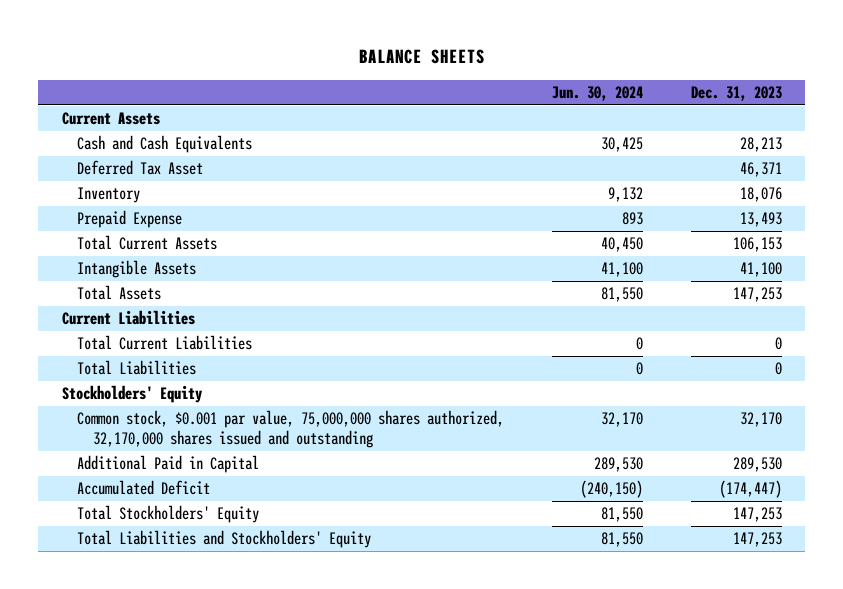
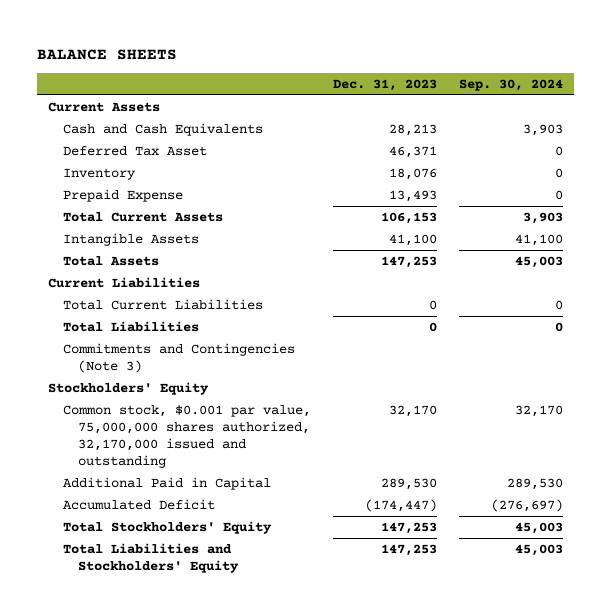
- | Jun. 30, 2024 | Dec. 31, 2023
+ | Dec. 31, 2023 | Sep. 30, 2024
+ Commitments and Contingencies (Note 3)
- Common stock, $0.001 par value, 75,000,000 shares authorized, 32,170,000 shares issued and outstanding | 32,170 | 32,170
+ Common stock, $0.001 par value, 75,000,000 shares authorized, 32,170,000 issued and outstanding | 32,170 | 32,170

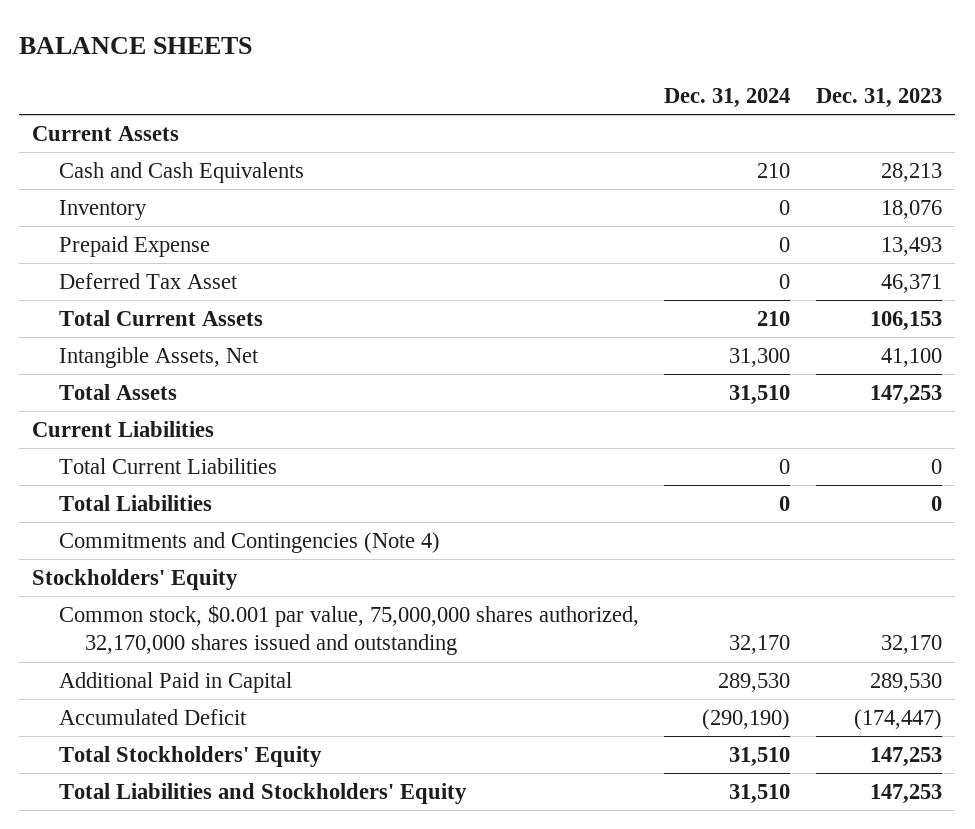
- | Dec. 31, 2023 | Sep. 30, 2024
+ | Dec. 31, 2024 | Dec. 31, 2023
moved down: Deferred Tax Asset | 0 | 46,371
- Intangible Assets | 41,100 | 41,100
+ Intangible Assets, Net | 31,300 | 41,100
- Commitments and Contingencies (Note 3)
+ Commitments and Contingencies (Note 4)
- Common stock, $0.001 par value, 75,000,000 shares authorized, 32,170,000 issued and outstanding | 32,170 | 32,170
+ Common stock, $0.001 par value, 75,000,000 shares authorized, 32,170,000 shares issued and outstanding | 32,170 | 32,170

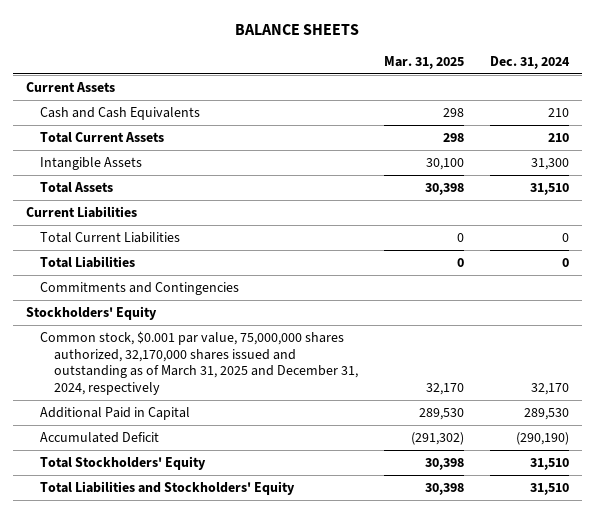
- | Dec. 31, 2024 | Dec. 31, 2023
+ | Mar. 31, 2025 | Dec. 31, 2024
- Inventory | 0 | 18,076
- Prepaid Expense | 0 | 13,493
- Deferred Tax Asset | 0 | 46,371
- Intangible Assets, Net | 31,300 | 41,100
+ Intangible Assets | 30,100 | 31,300
- Commitments and Contingencies (Note 4)
+ Commitments and Contingencies
- Common stock, $0.001 par value, 75,000,000 shares authorized, 32,170,000 shares issued and outstanding | 32,170 | 32,170
+ Common stock, $0.001 par value, 75,000,000 shares authorized, 32,170,000 shares issued and outstanding as of March 31, 2025 and December 31, 2024, respectively | 32,170 | 32,170

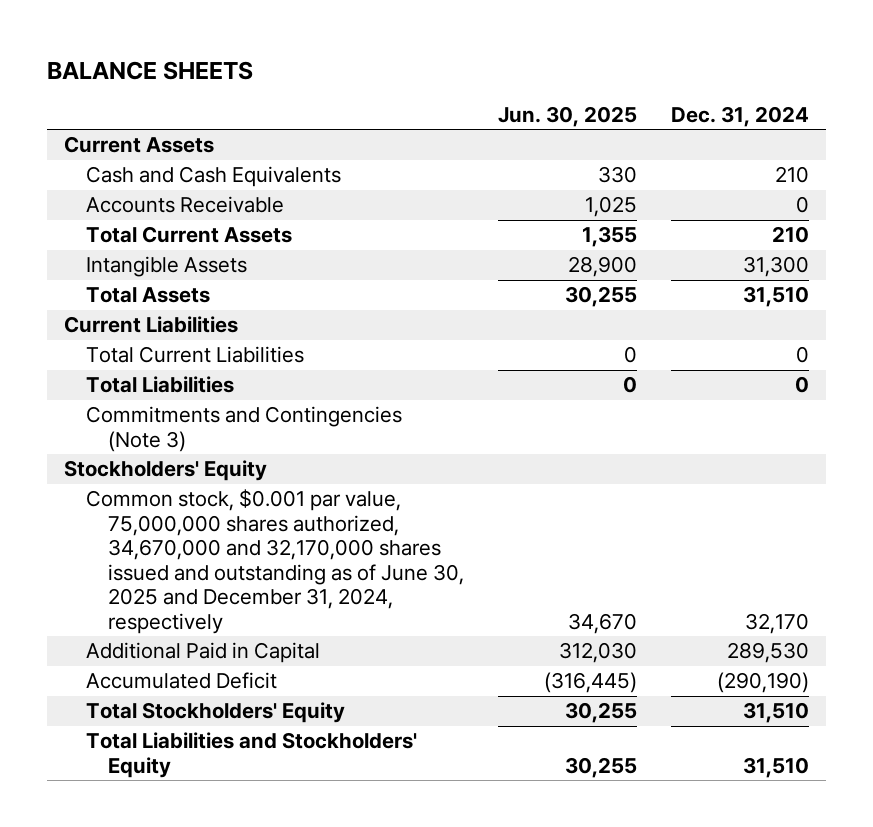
- | Mar. 31, 2025 | Dec. 31, 2024
+ | Jun. 30, 2025 | Dec. 31, 2024
+ Accounts Receivable | 1,025 | 0
- Commitments and Contingencies
+ Commitments and Contingencies (Note 3)
- Common stock, $0.001 par value, 75,000,000 shares authorized, 32,170,000 shares issued and outstanding as of March 31, 2025 and December 31, 2024, respectively | 32,170 | 32,170
+ Common stock, $0.001 par value, 75,000,000 shares authorized, 34,670,000 and 32,170,000 shares issued and outstanding as of June 30, 2025 and December 31, 2024, respectively | 34,670 | 32,170

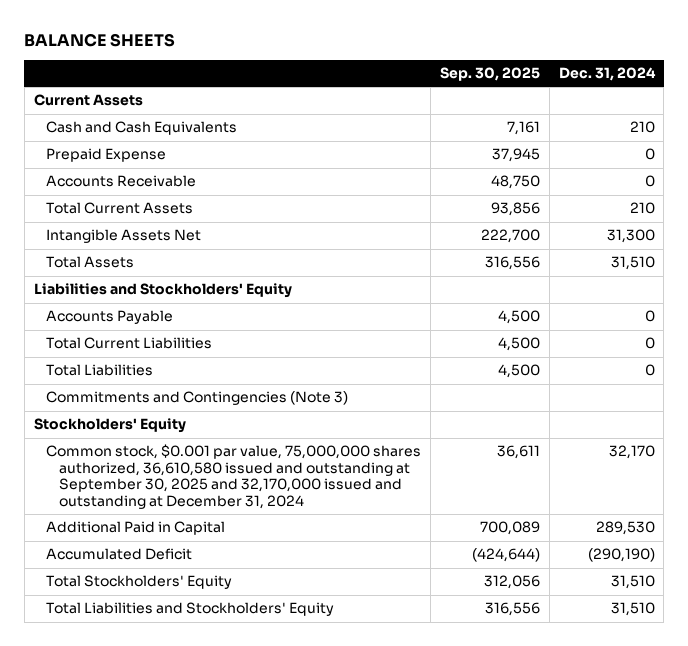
- | Jun. 30, 2025 | Dec. 31, 2024
+ | Sep. 30, 2025 | Dec. 31, 2024
+ Prepaid Expense | 37,945 | 0
- Intangible Assets | 28,900 | 31,300
+ Intangible Assets Net | 222,700 | 31,300
- Current Liabilities
+ Liabilities and Stockholders' Equity
+ Accounts Payable | 4,500 | 0
- Common stock, $0.001 par value, 75,000,000 shares authorized, 34,670,000 and 32,170,000 shares issued and outstanding as of June 30, 2025 and December 31, 2024, respectively | 34,670 | 32,170
+ Common stock, $0.001 par value, 75,000,000 shares authorized, 36,610,580 issued and outstanding at September 30, 2025 and 32,170,000 issued and outstanding at December 31, 2024 | 36,611 | 32,170

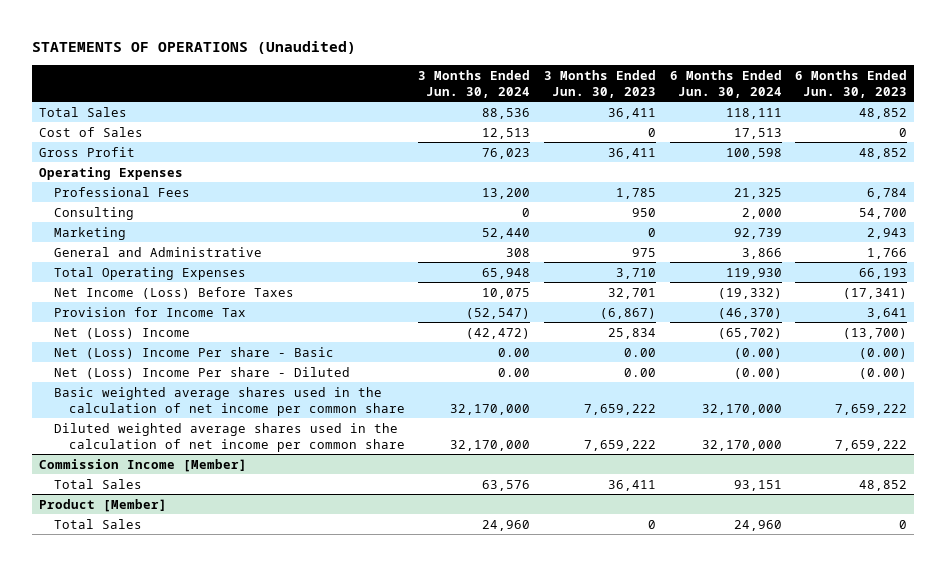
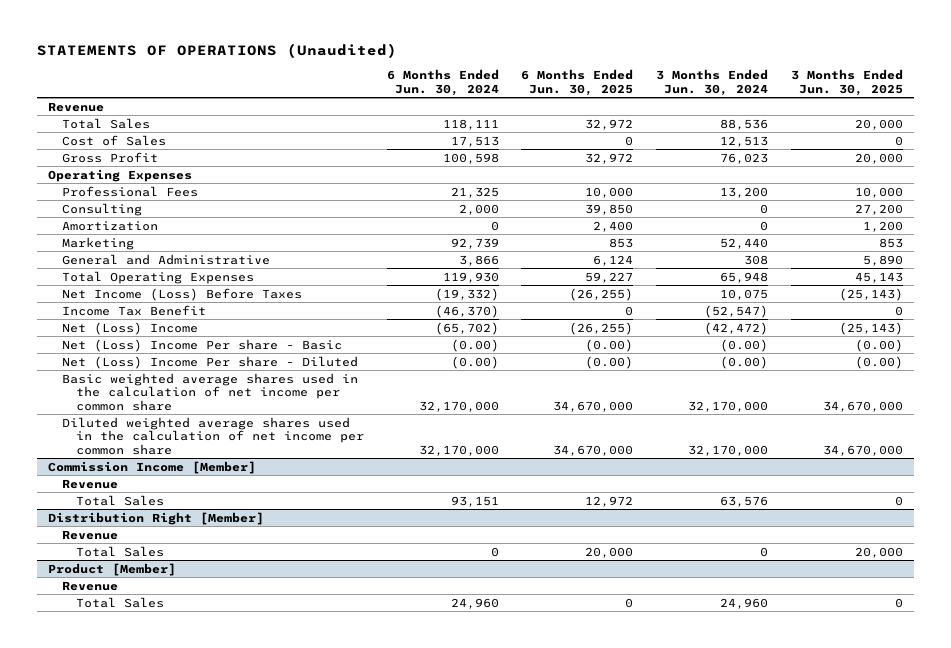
- | 3 Months Ended Jun. 30, 2024 | 3 Months Ended Jun. 30, 2023 | 6 Months Ended Jun. 30, 2024 | 6 Months Ended Jun. 30, 2023
+ | 6 Months Ended Jun. 30, 2024 | 6 Months Ended Jun. 30, 2025 | 3 Months Ended Jun. 30, 2024 | 3 Months Ended Jun. 30, 2025
+ Revenue
+ Amortization | 0 | 2,400 | 0 | 1,200
- Provision for Income Tax | (52,547) | (6,867) | (46,370) | 3,641
+ Income Tax Benefit | (46,370) | 0 | (52,547) | 0
- Net (Loss) Income Per share - Basic | 0.00 | 0.00 | (0.00) | (0.00)
- Net (Loss) Income Per share - Diluted | 0.00 | 0.00 | (0.00) | (0.00)
+ Net (Loss) Income Per share - Basic | (0.00) | (0.00) | (0.00) | (0.00)
+ Net (Loss) Income Per share - Diluted | (0.00) | (0.00) | (0.00) | (0.00)
@ Commission Income [Member]
+ Revenue
+ Distribution Right [Member]
+ Revenue
+ Total Sales | 0 | 20,000 | 0 | 20,000
@ Product [Member]
+ Revenue

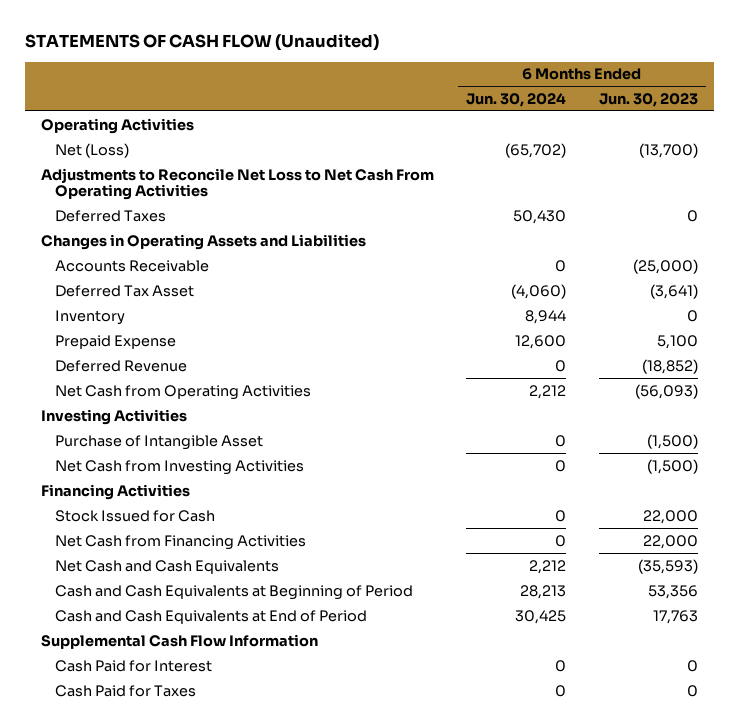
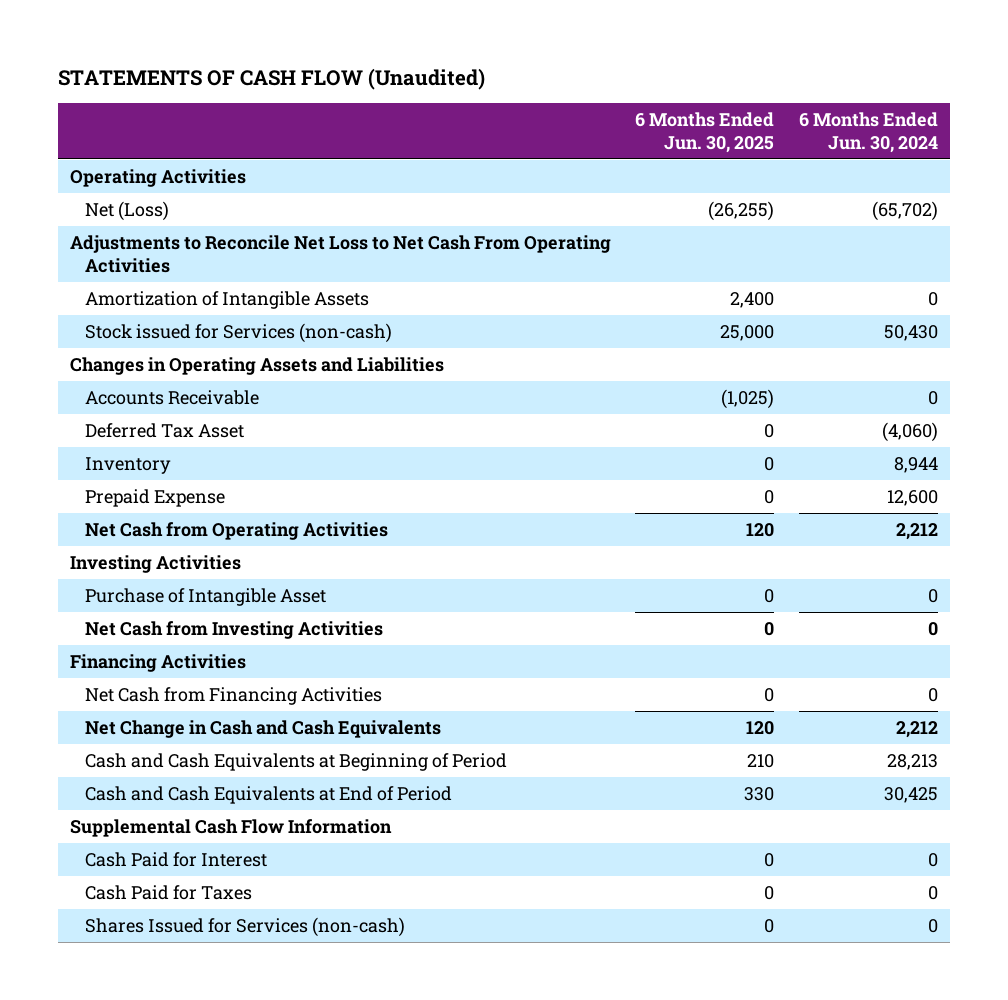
- | 6 Months Ended Jun. 30, 2024 | 6 Months Ended Jun. 30, 2023
+ | 6 Months Ended Jun. 30, 2025 | 6 Months Ended Jun. 30, 2024
- Deferred Taxes | 50,430 | 0
+ Amortization of Intangible Assets | 2,400 | 0
+ Stock issued for Services (non-cash) | 25,000 | 50,430
- Deferred Revenue | 0 | (18,852)
- Stock Issued for Cash | 0 | 22,000
- Net Cash and Cash Equivalents | 2,212 | (35,593)
+ Net Change in Cash and Cash Equivalents | 120 | 2,212
+ Shares Issued for Services (non-cash) | 0 | 0

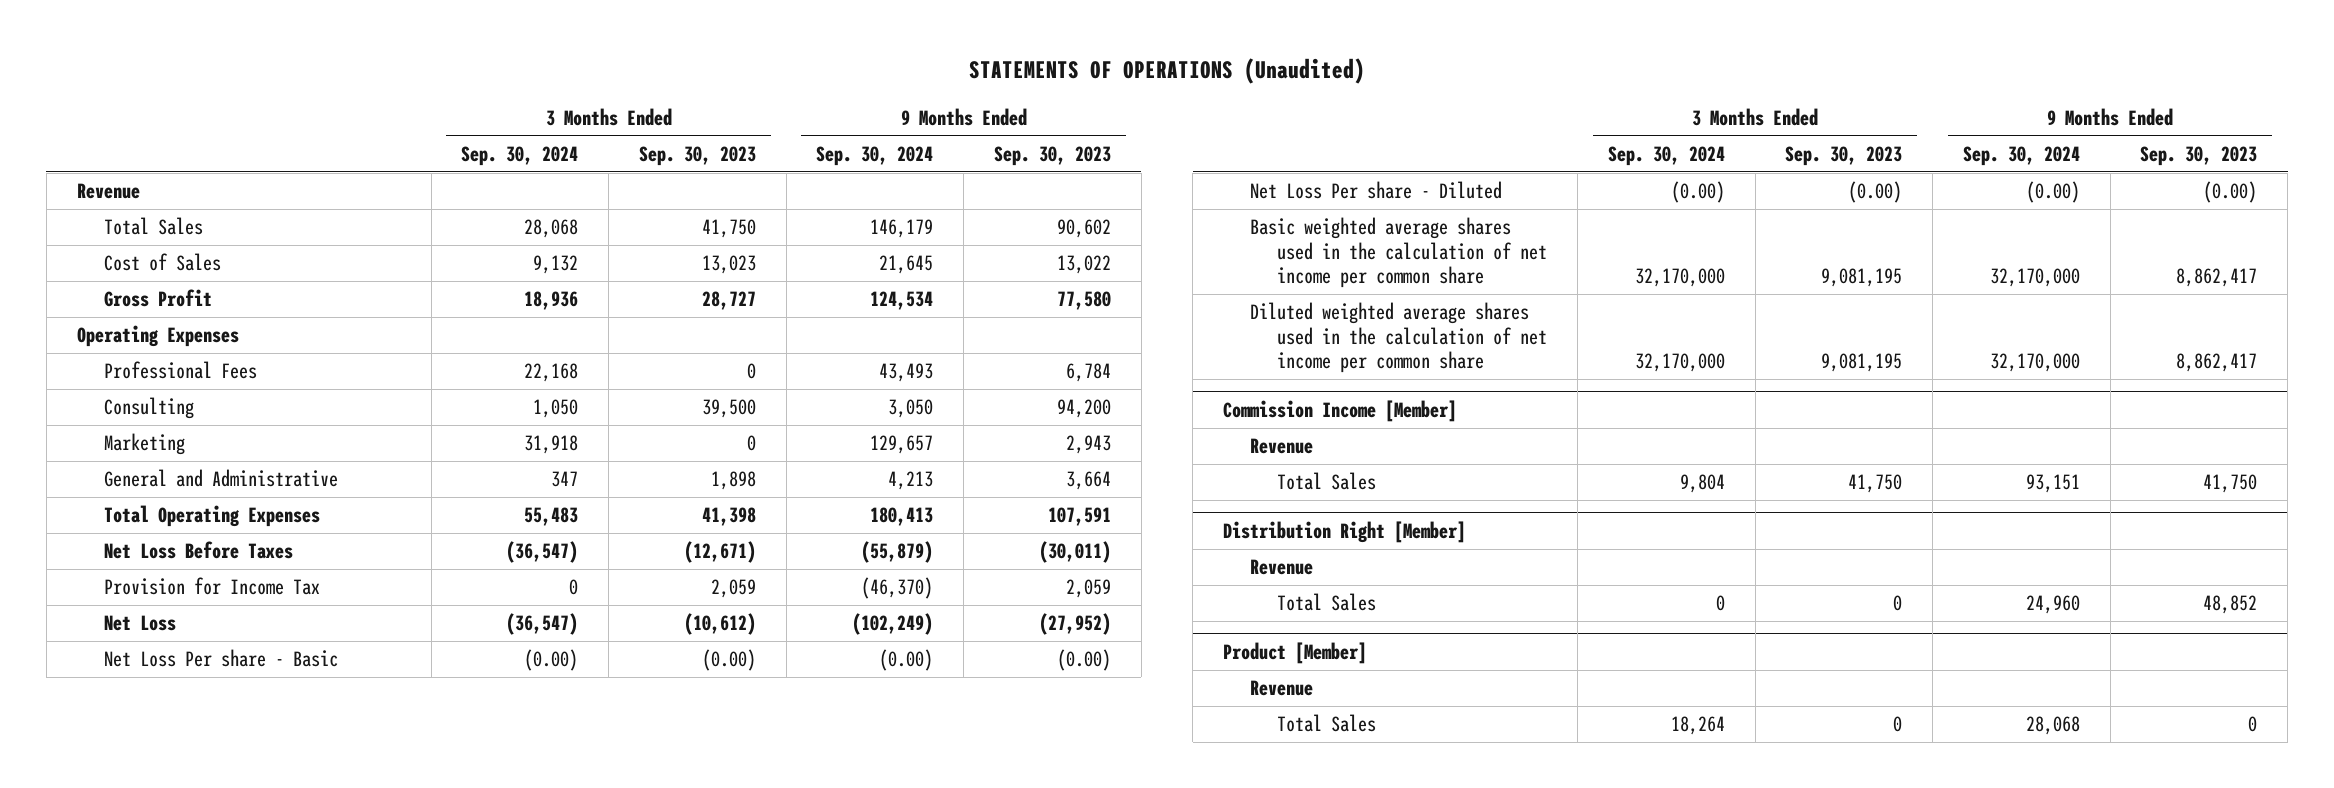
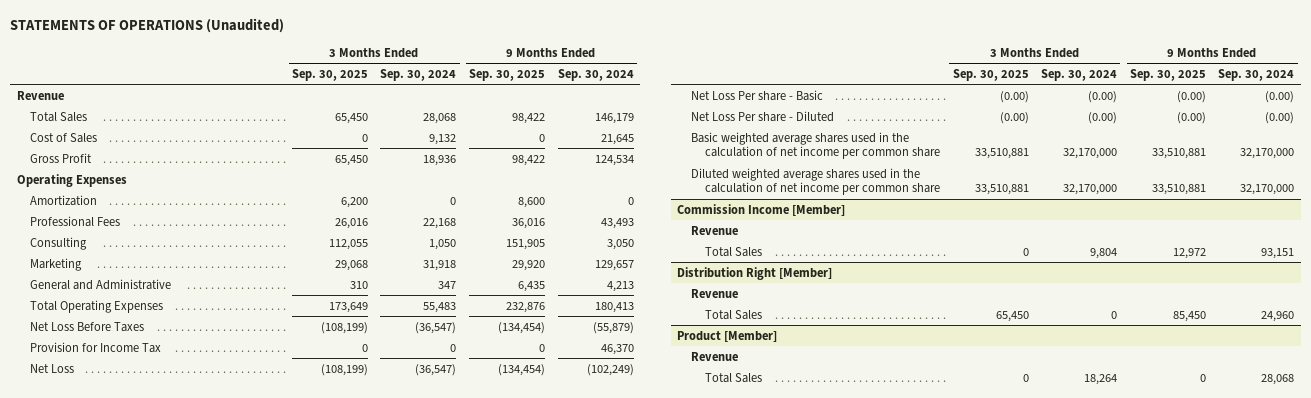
- | 3 Months Ended Sep. 30, 2024 | 3 Months Ended Sep. 30, 2023 | 9 Months Ended Sep. 30, 2024 | 9 Months Ended Sep. 30, 2023
+ | 3 Months Ended Sep. 30, 2025 | 3 Months Ended Sep. 30, 2024 | 9 Months Ended Sep. 30, 2025 | 9 Months Ended Sep. 30, 2024
+ Amortization | 6,200 | 0 | 8,600 | 0
- Provision for Income Tax | 0 | 2,059 | (46,370) | 2,059
+ Provision for Income Tax | 0 | 0 | 0 | 46,370

